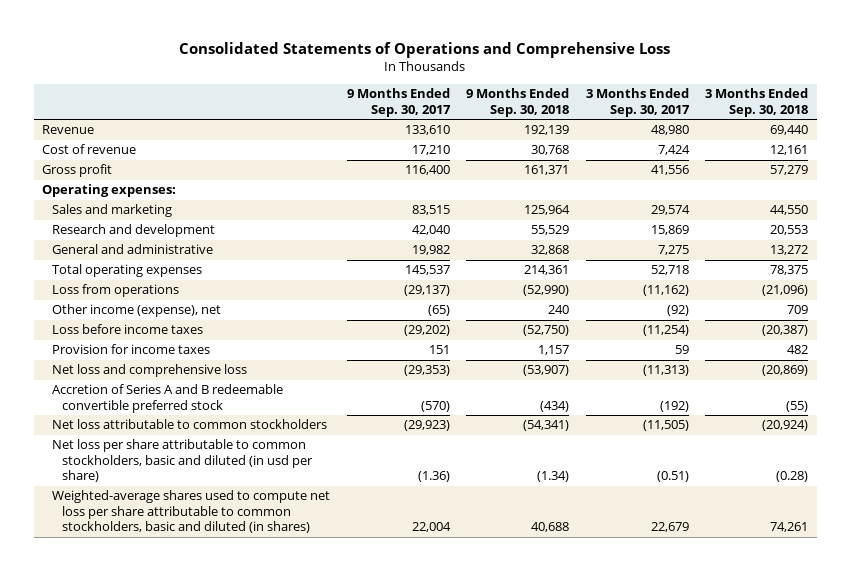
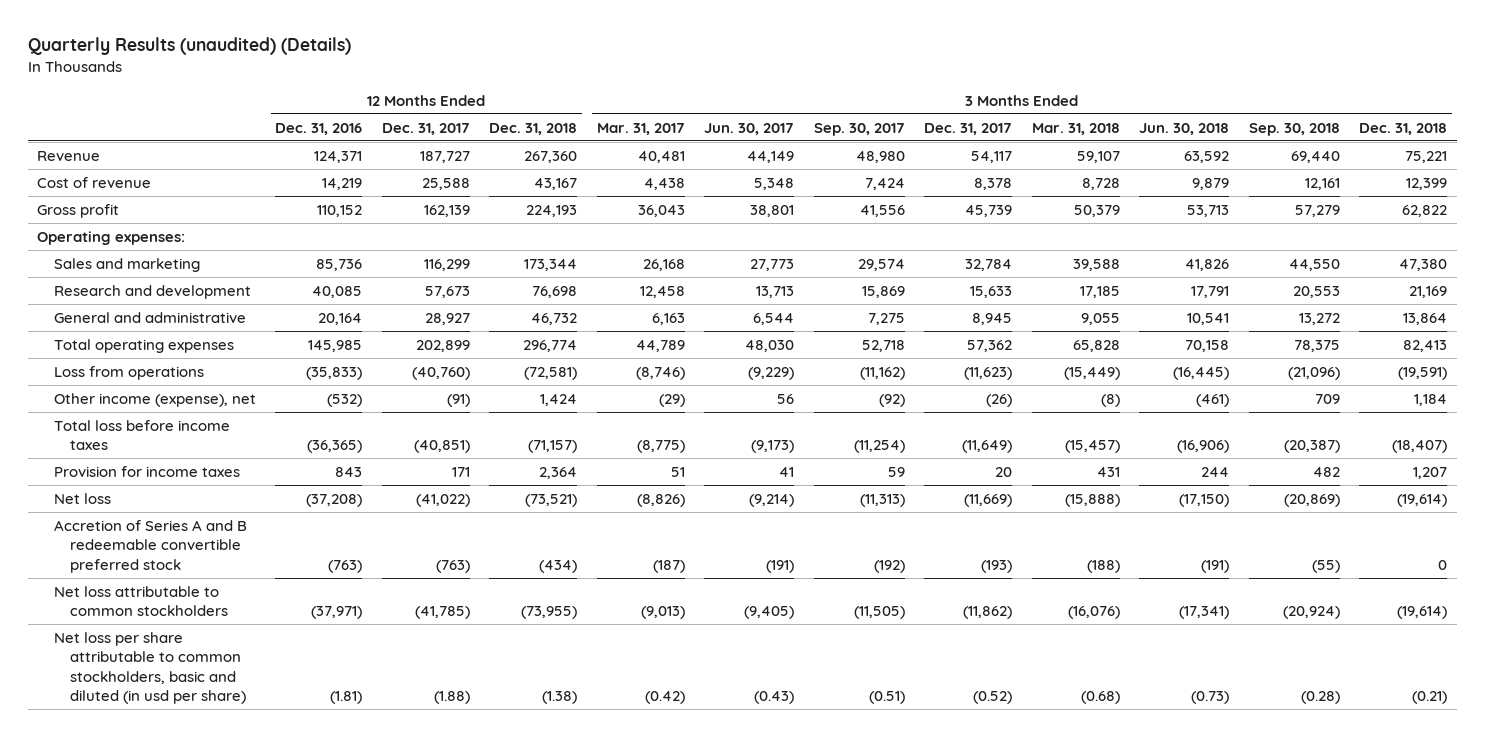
- Consolidated Statements of Operations and Comprehensive Loss
+ Quarterly Results (unaudited) (Details)
- | 9 Months Ended Sep. 30, 2017 | 9 Months Ended Sep. 30, 2018 | 3 Months Ended Sep. 30, 2017 | 3 Months Ended Sep. 30, 2018
+ | 12 Months Ended Dec. 31, 2016 | 12 Months Ended Dec. 31, 2017 | 12 Months Ended Dec. 31, 2018 | 3 Months Ended Mar. 31, 2017 | 3 Months Ended Jun. 30, 2017 | 3 Months Ended Sep. 30, 2017 | 3 Months Ended Dec. 31, 2017 | 3 Months Ended Mar. 31, 2018 | 3 Months Ended Jun. 30, 2018 | 3 Months Ended Sep. 30, 2018 | 3 Months Ended Dec. 31, 2018
- Loss before income taxes | (29,202) | (52,750) | (11,254) | (20,387)
+ Total loss before income taxes | (36,365) | (40,851) | (71,157) | (8,775) | (9,173) | (11,254) | (11,649) | (15,457) | (16,906) | (20,387) | (18,407)
- Net loss and comprehensive loss | (29,353) | (53,907) | (11,313) | (20,869)
+ Net loss | (37,208) | (41,022) | (73,521) | (8,826) | (9,214) | (11,313) | (11,669) | (15,888) | (17,150) | (20,869) | (19,614)
- Weighted-average shares used to compute net loss per share attributable to common stockholders, basic and diluted (in shares) | 22,004 | 40,688 | 22,679 | 74,261

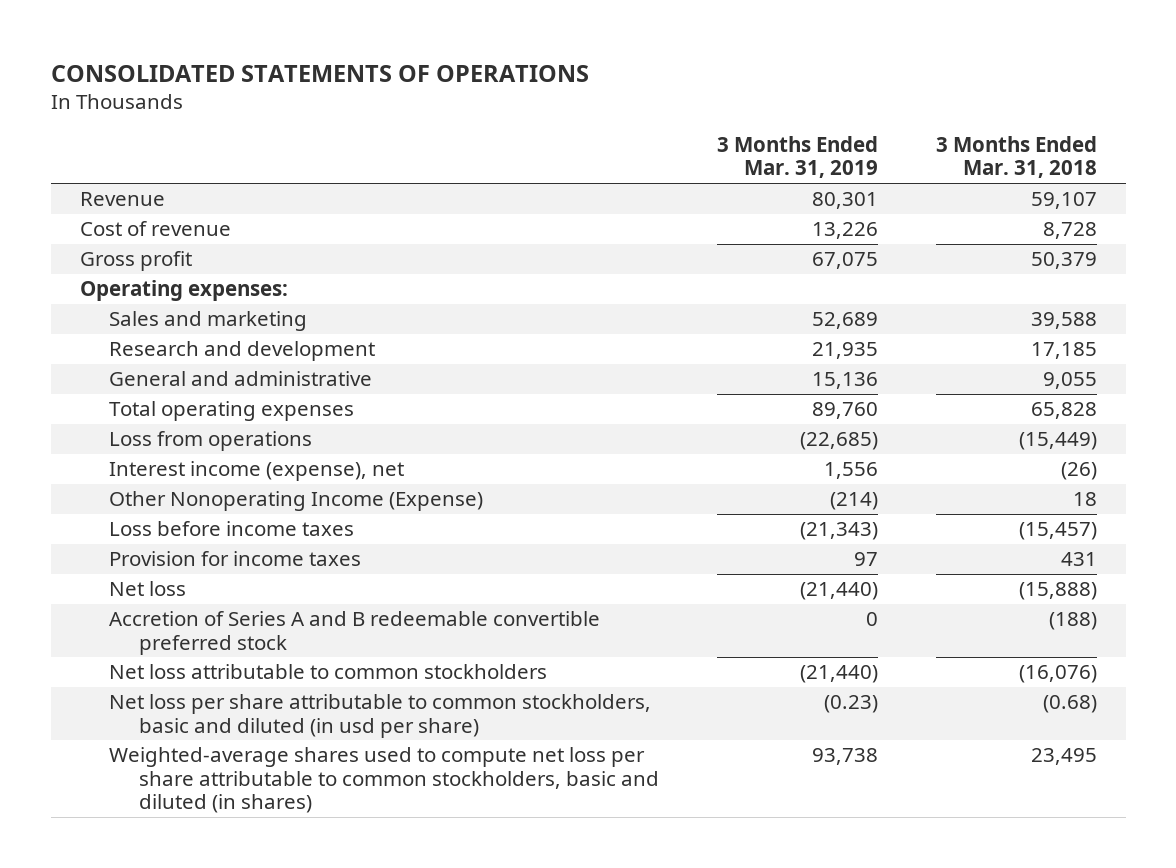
- Quarterly Results (unaudited) (Details)
+ CONSOLIDATED STATEMENTS OF OPERATIONS
- | 12 Months Ended Dec. 31, 2016 | 12 Months Ended Dec. 31, 2017 | 12 Months Ended Dec. 31, 2018 | 3 Months Ended Mar. 31, 2017 | 3 Months Ended Jun. 30, 2017 | 3 Months Ended Sep. 30, 2017 | 3 Months Ended Dec. 31, 2017 | 3 Months Ended Mar. 31, 2018 | 3 Months Ended Jun. 30, 2018 | 3 Months Ended Sep. 30, 2018 | 3 Months Ended Dec. 31, 2018
+ | 3 Months Ended Mar. 31, 2019 | 3 Months Ended Mar. 31, 2018
- Other income (expense), net | (532) | (91) | 1,424 | (29) | 56 | (92) | (26) | (8) | (461) | 709 | 1,184
- Total loss before income taxes | (36,365) | (40,851) | (71,157) | (8,775) | (9,173) | (11,254) | (11,649) | (15,457) | (16,906) | (20,387) | (18,407)
+ Interest income (expense), net | 1,556 | (26)
+ Other Nonoperating Income (Expense) | (214) | 18
+ Loss before income taxes | (21,343) | (15,457)
+ Weighted-average shares used to compute net loss per share attributable to common stockholders, basic and diluted (in shares) | 93,738 | 23,495

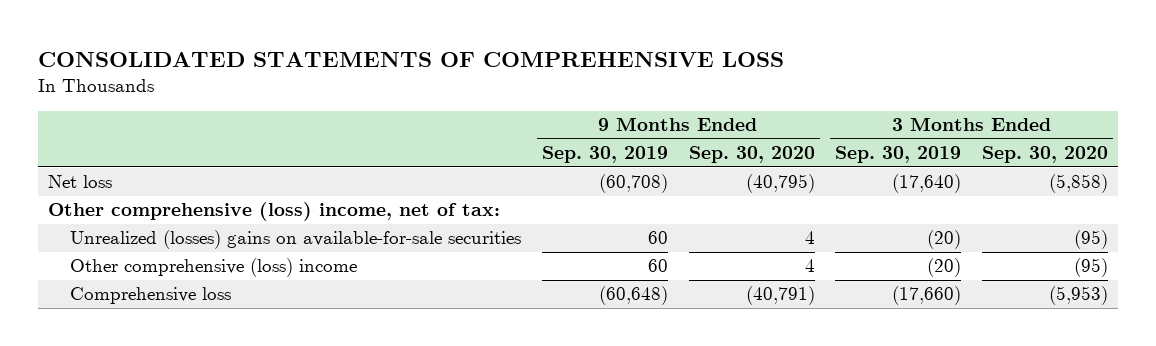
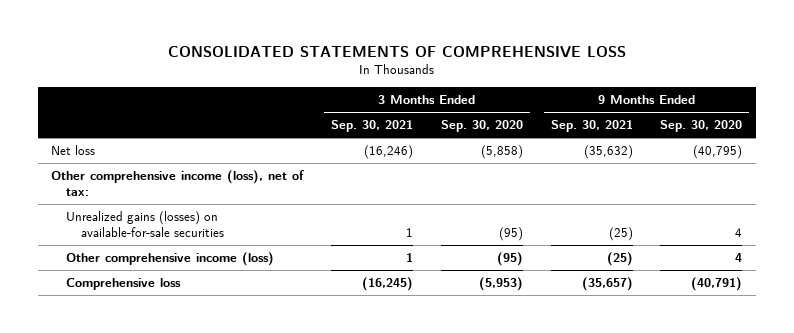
- | 9 Months Ended Sep. 30, 2019 | 9 Months Ended Sep. 30, 2020 | 3 Months Ended Sep. 30, 2019 | 3 Months Ended Sep. 30, 2020
+ | 3 Months Ended Sep. 30, 2021 | 3 Months Ended Sep. 30, 2020 | 9 Months Ended Sep. 30, 2021 | 9 Months Ended Sep. 30, 2020
- Other comprehensive (loss) income, net of tax:
- Unrealized (losses) gains on available-for-sale securities | 60 | 4 | (20) | (95)
- Other comprehensive (loss) income | 60 | 4 | (20) | (95)
+ Other comprehensive income (loss), net of tax:
+ Unrealized gains (losses) on available-for-sale securities | 1 | (95) | (25) | 4
+ Other comprehensive income (loss) | 1 | (95) | (25) | 4

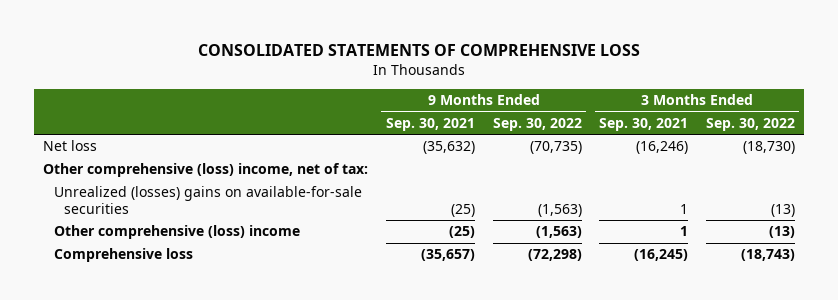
- | 3 Months Ended Sep. 30, 2021 | 3 Months Ended Sep. 30, 2020 | 9 Months Ended Sep. 30, 2021 | 9 Months Ended Sep. 30, 2020
+ | 9 Months Ended Sep. 30, 2021 | 9 Months Ended Sep. 30, 2022 | 3 Months Ended Sep. 30, 2021 | 3 Months Ended Sep. 30, 2022
- Other comprehensive income (loss), net of tax:
- Unrealized gains (losses) on available-for-sale securities | 1 | (95) | (25) | 4
- Other comprehensive income (loss) | 1 | (95) | (25) | 4
+ Other comprehensive (loss) income, net of tax:
+ Unrealized (losses) gains on available-for-sale securities | (25) | (1,563) | 1 | (13)
+ Other comprehensive (loss) income | (25) | (1,563) | 1 | (13)

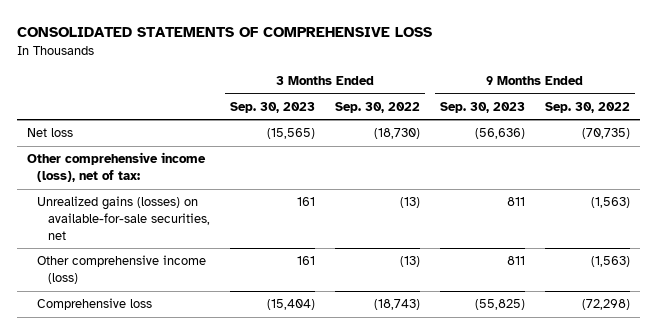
- | 9 Months Ended Sep. 30, 2021 | 9 Months Ended Sep. 30, 2022 | 3 Months Ended Sep. 30, 2021 | 3 Months Ended Sep. 30, 2022
+ | 3 Months Ended Sep. 30, 2023 | 3 Months Ended Sep. 30, 2022 | 9 Months Ended Sep. 30, 2023 | 9 Months Ended Sep. 30, 2022
- Other comprehensive (loss) income, net of tax:
- Unrealized (losses) gains on available-for-sale securities | (25) | (1,563) | 1 | (13)
- Other comprehensive (loss) income | (25) | (1,563) | 1 | (13)
+ Other comprehensive income (loss), net of tax:
+ Unrealized gains (losses) on available-for-sale securities, net | 161 | (13) | 811 | (1,563)
+ Other comprehensive income (loss) | 161 | (13) | 811 | (1,563)

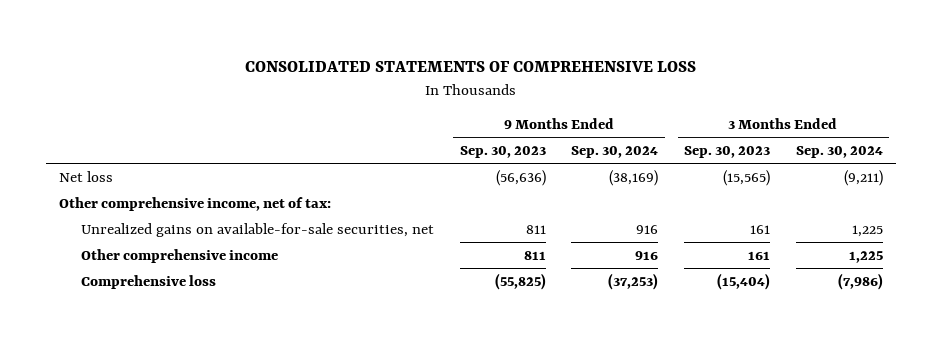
- | 3 Months Ended Sep. 30, 2023 | 3 Months Ended Sep. 30, 2022 | 9 Months Ended Sep. 30, 2023 | 9 Months Ended Sep. 30, 2022
+ | 9 Months Ended Sep. 30, 2023 | 9 Months Ended Sep. 30, 2024 | 3 Months Ended Sep. 30, 2023 | 3 Months Ended Sep. 30, 2024
- Other comprehensive income (loss), net of tax:
- Unrealized gains (losses) on available-for-sale securities, net | 161 | (13) | 811 | (1,563)
- Other comprehensive income (loss) | 161 | (13) | 811 | (1,563)
+ Other comprehensive income, net of tax:
+ Unrealized gains on available-for-sale securities, net | 811 | 916 | 161 | 1,225
+ Other comprehensive income | 811 | 916 | 161 | 1,225

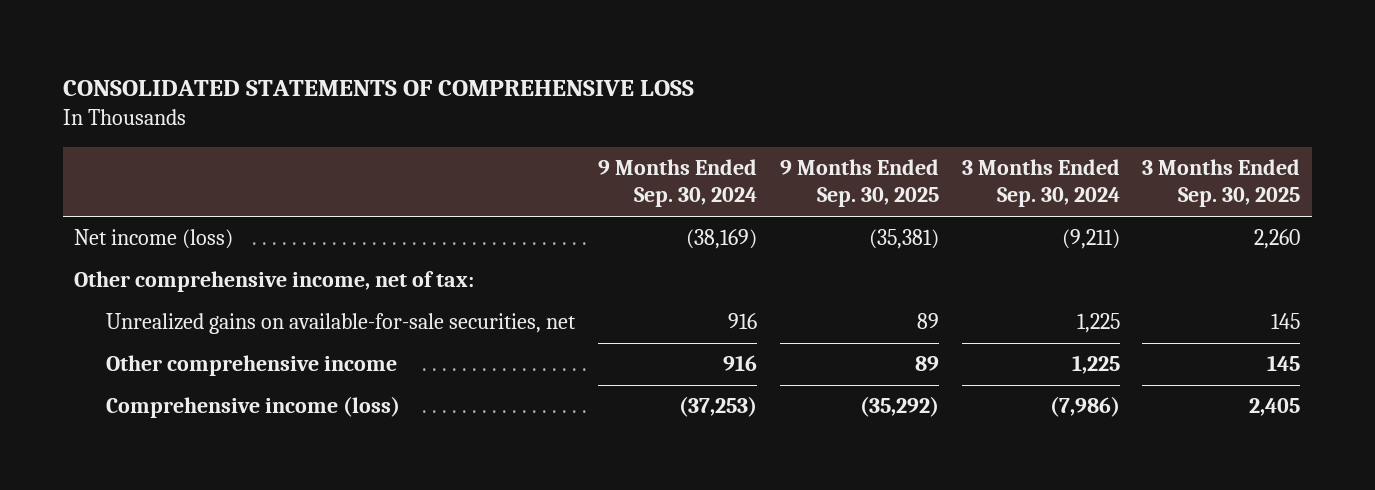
- | 9 Months Ended Sep. 30, 2023 | 9 Months Ended Sep. 30, 2024 | 3 Months Ended Sep. 30, 2023 | 3 Months Ended Sep. 30, 2024
+ | 9 Months Ended Sep. 30, 2024 | 9 Months Ended Sep. 30, 2025 | 3 Months Ended Sep. 30, 2024 | 3 Months Ended Sep. 30, 2025
- Net loss | (56,636) | (38,169) | (15,565) | (9,211)
+ Net income (loss) | (38,169) | (35,381) | (9,211) | 2,260
- Comprehensive loss | (55,825) | (37,253) | (15,404) | (7,986)
+ Comprehensive income (loss) | (37,253) | (35,292) | (7,986) | 2,405

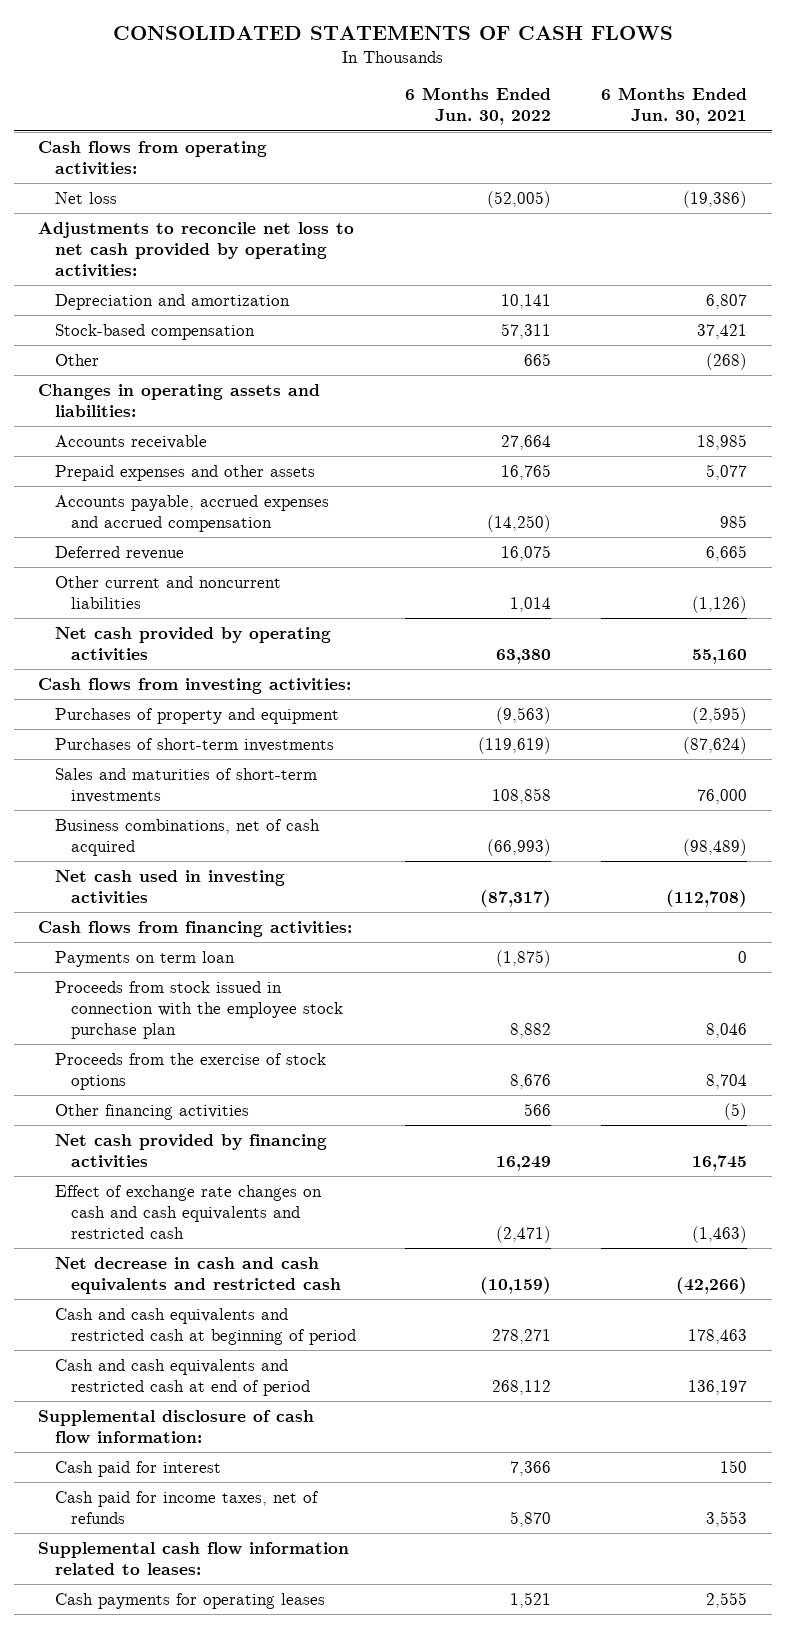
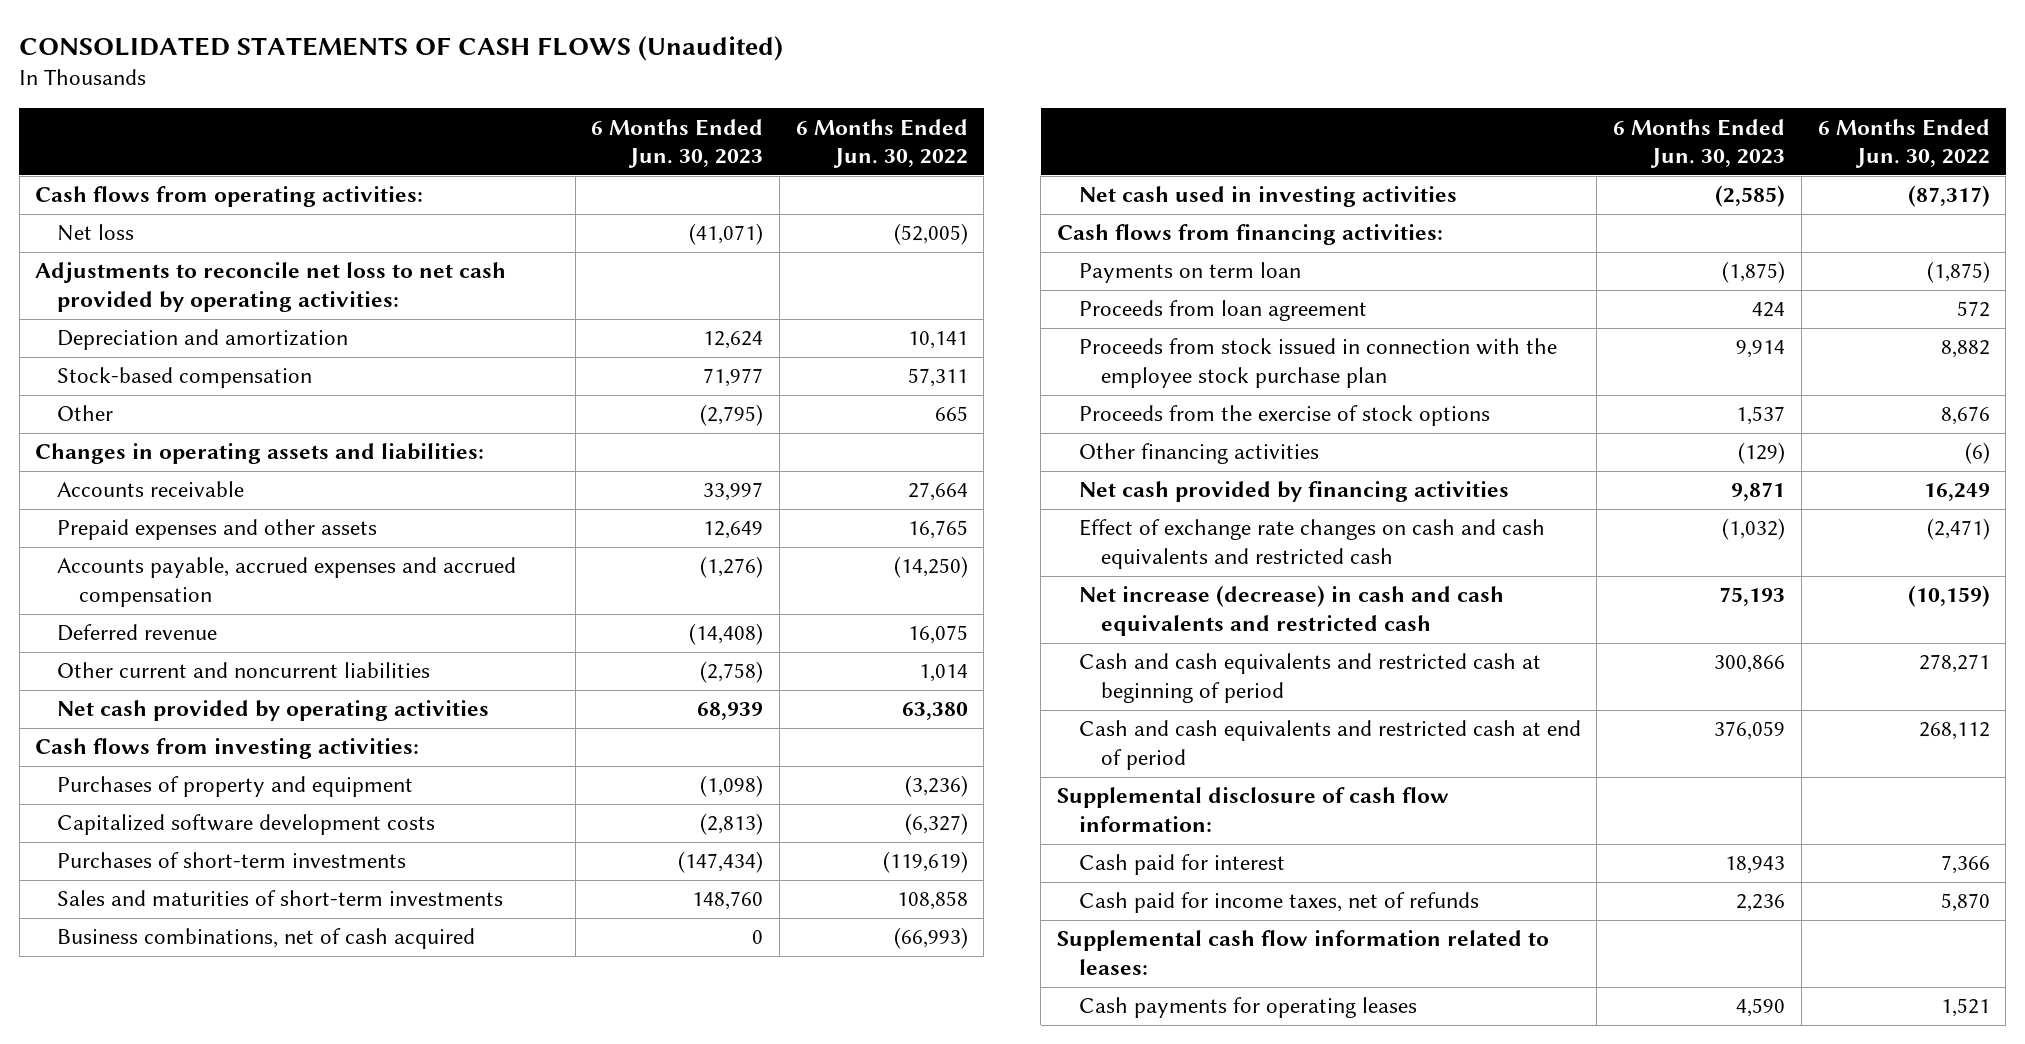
- CONSOLIDATED STATEMENTS OF CASH FLOWS
+ CONSOLIDATED STATEMENTS OF CASH FLOWS (Unaudited)
- | 6 Months Ended Jun. 30, 2022 | 6 Months Ended Jun. 30, 2021
+ | 6 Months Ended Jun. 30, 2023 | 6 Months Ended Jun. 30, 2022
- Purchases of property and equipment | (9,563) | (2,595)
+ Purchases of property and equipment | (1,098) | (3,236)
+ Capitalized software development costs | (2,813) | (6,327)
+ Proceeds from loan agreement | 424 | 572
- Other financing activities | 566 | (5)
+ Other financing activities | (129) | (6)
- Net decrease in cash and cash equivalents and restricted cash | (10,159) | (42,266)
+ Net increase (decrease) in cash and cash equivalents and restricted cash | 75,193 | (10,159)

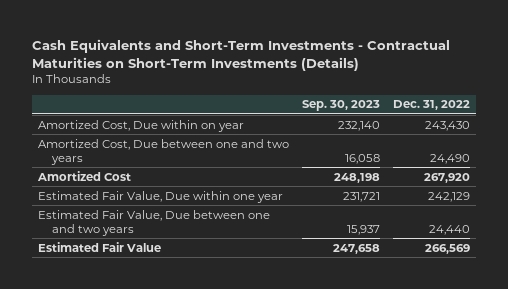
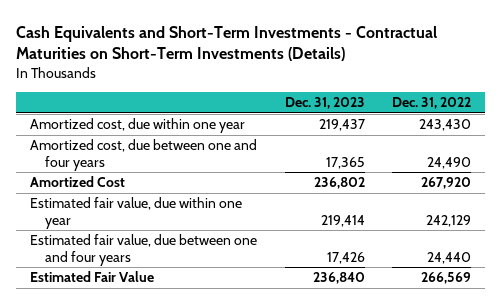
- | Sep. 30, 2023 | Dec. 31, 2022
+ | Dec. 31, 2023 | Dec. 31, 2022
- Amortized Cost, Due within on year | 232,140 | 243,430
- Amortized Cost, Due between one and two years | 16,058 | 24,490
+ Amortized cost, due within one year | 219,437 | 243,430
+ Amortized cost, due between one and four years | 17,365 | 24,490
- Estimated Fair Value, Due within one year | 231,721 | 242,129
- Estimated Fair Value, Due between one and two years | 15,937 | 24,440
+ Estimated fair value, due within one year | 219,414 | 242,129
+ Estimated fair value, due between one and four years | 17,426 | 24,440

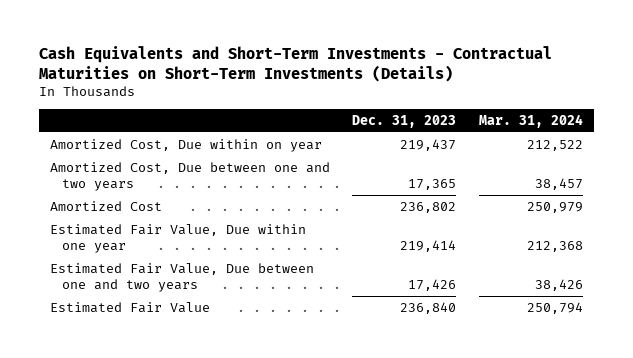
- | Dec. 31, 2023 | Dec. 31, 2022
+ | Dec. 31, 2023 | Mar. 31, 2024
- Amortized cost, due within one year | 219,437 | 243,430
- Amortized cost, due between one and four years | 17,365 | 24,490
+ Amortized Cost, Due within on year | 219,437 | 212,522
+ Amortized Cost, Due between one and two years | 17,365 | 38,457
- Estimated fair value, due within one year | 219,414 | 242,129
- Estimated fair value, due between one and four years | 17,426 | 24,440
+ Estimated Fair Value, Due within one year | 219,414 | 212,368
+ Estimated Fair Value, Due between one and two years | 17,426 | 38,426

